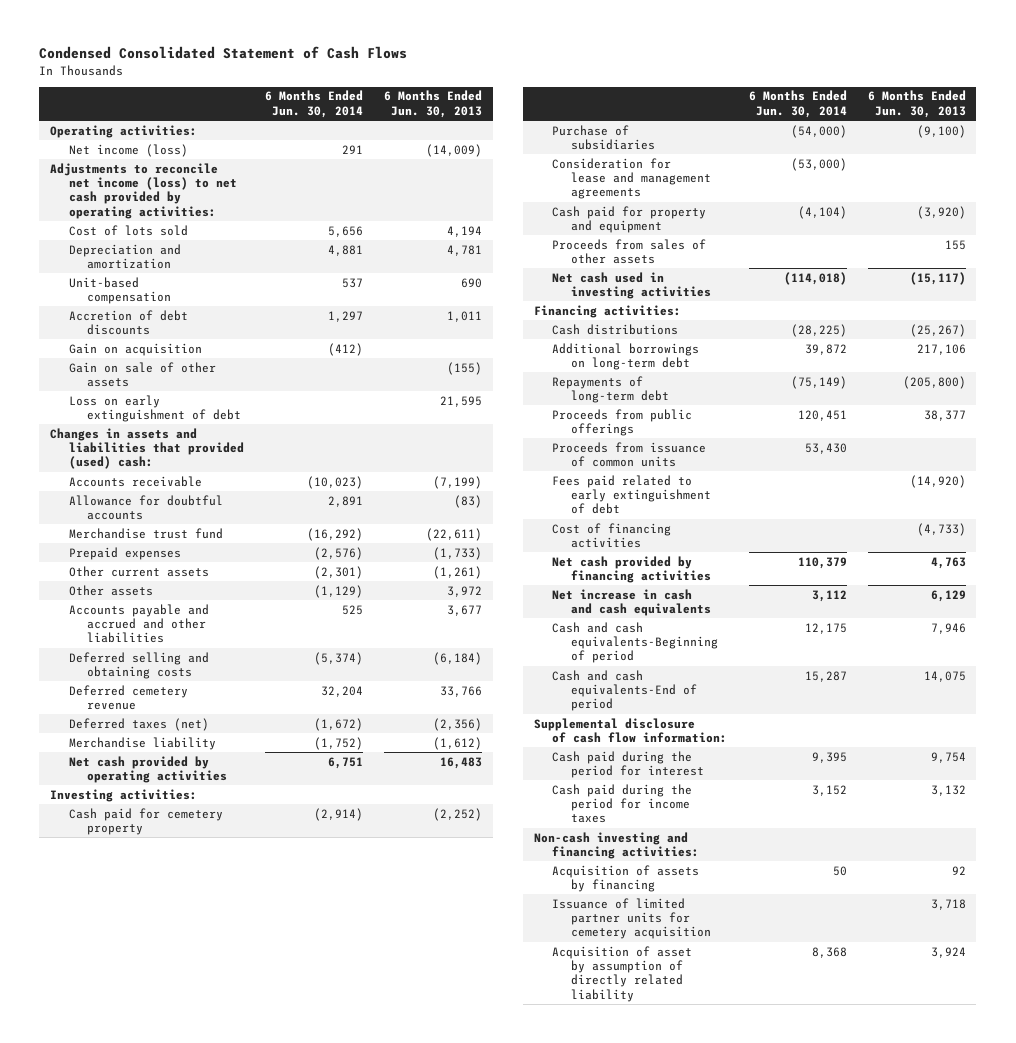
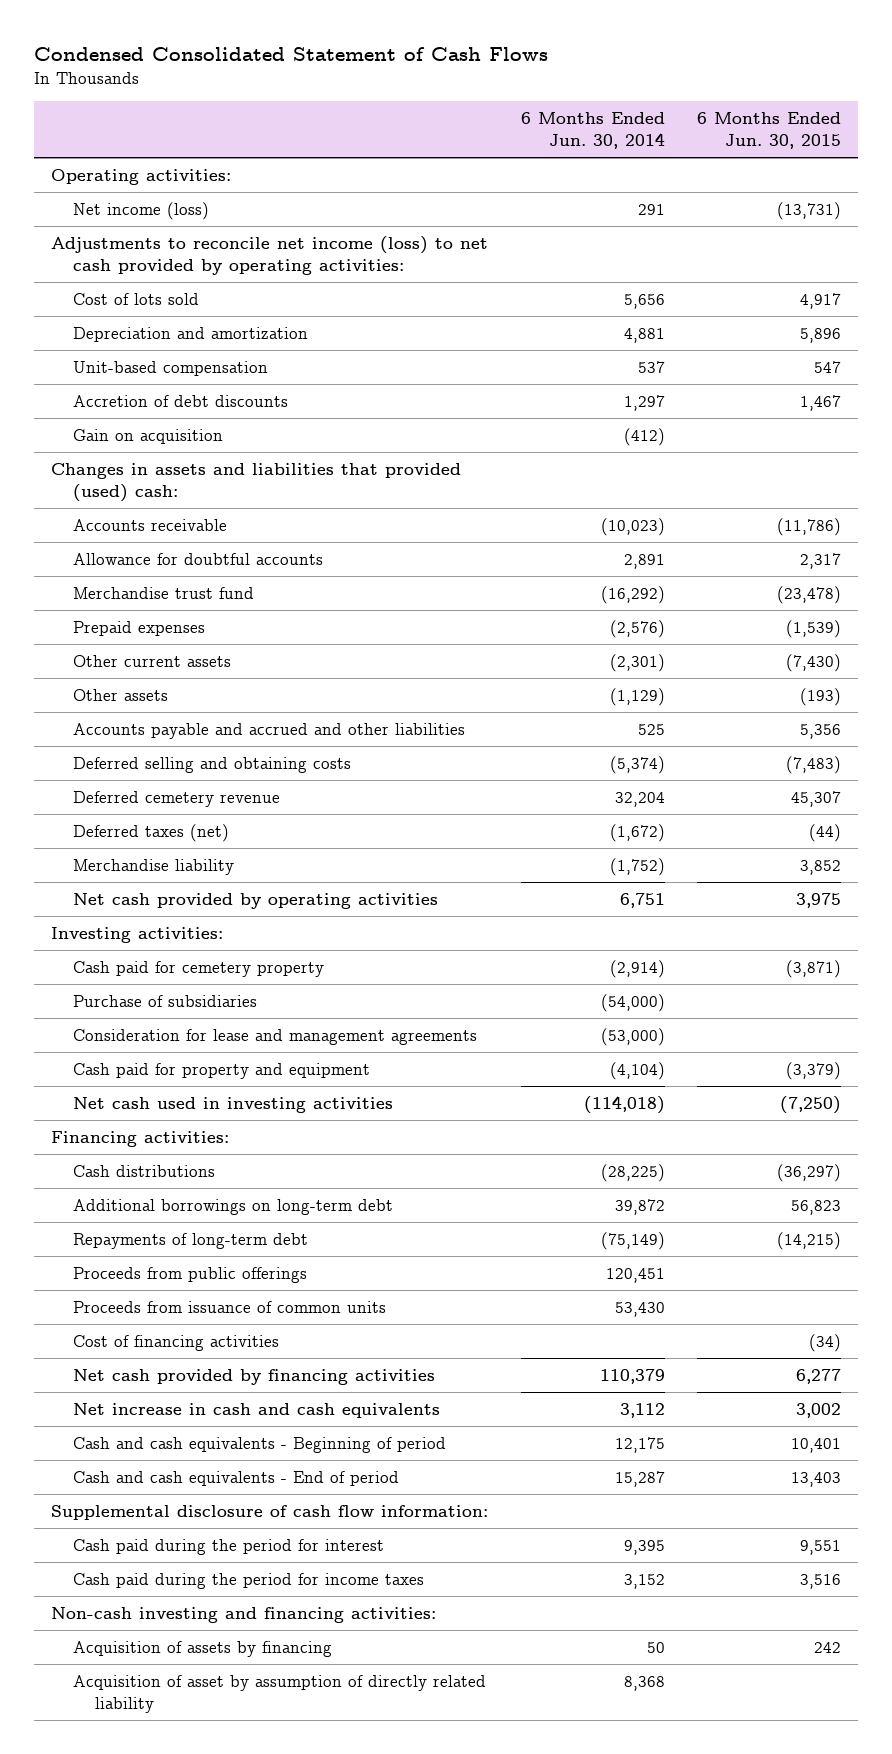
- | 6 Months Ended Jun. 30, 2014 | 6 Months Ended Jun. 30, 2013
+ | 6 Months Ended Jun. 30, 2014 | 6 Months Ended Jun. 30, 2015
- Gain on sale of other assets | | (155)
- Loss on early extinguishment of debt | | 21,595
- Proceeds from sales of other assets | | 155
- Fees paid related to early extinguishment of debt | | (14,920)
- Cash and cash equivalents-Beginning of period | 12,175 | 7,946
- Cash and cash equivalents-End of period | 15,287 | 14,075
+ Cash and cash equivalents - Beginning of period | 12,175 | 10,401
+ Cash and cash equivalents - End of period | 15,287 | 13,403
- Issuance of limited partner units for cemetery acquisition | | 3,718

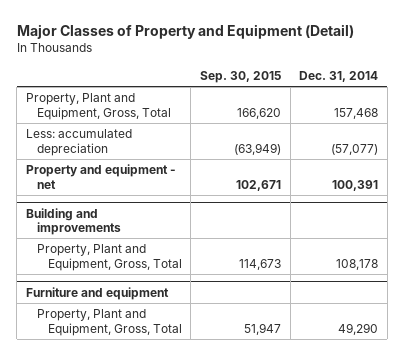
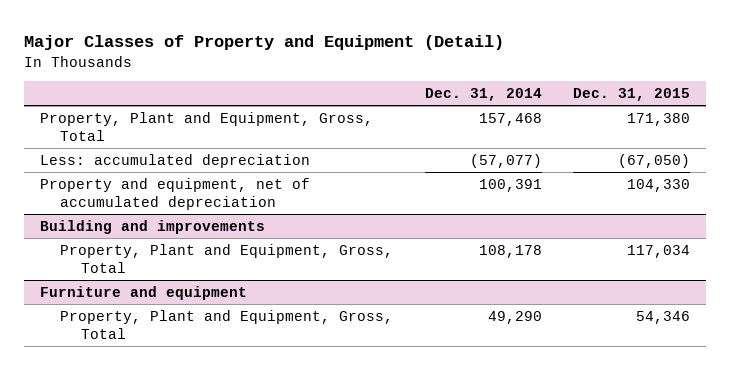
- | Sep. 30, 2015 | Dec. 31, 2014
+ | Dec. 31, 2014 | Dec. 31, 2015
- Property and equipment - net | 102,671 | 100,391
+ Property and equipment, net of accumulated depreciation | 100,391 | 104,330

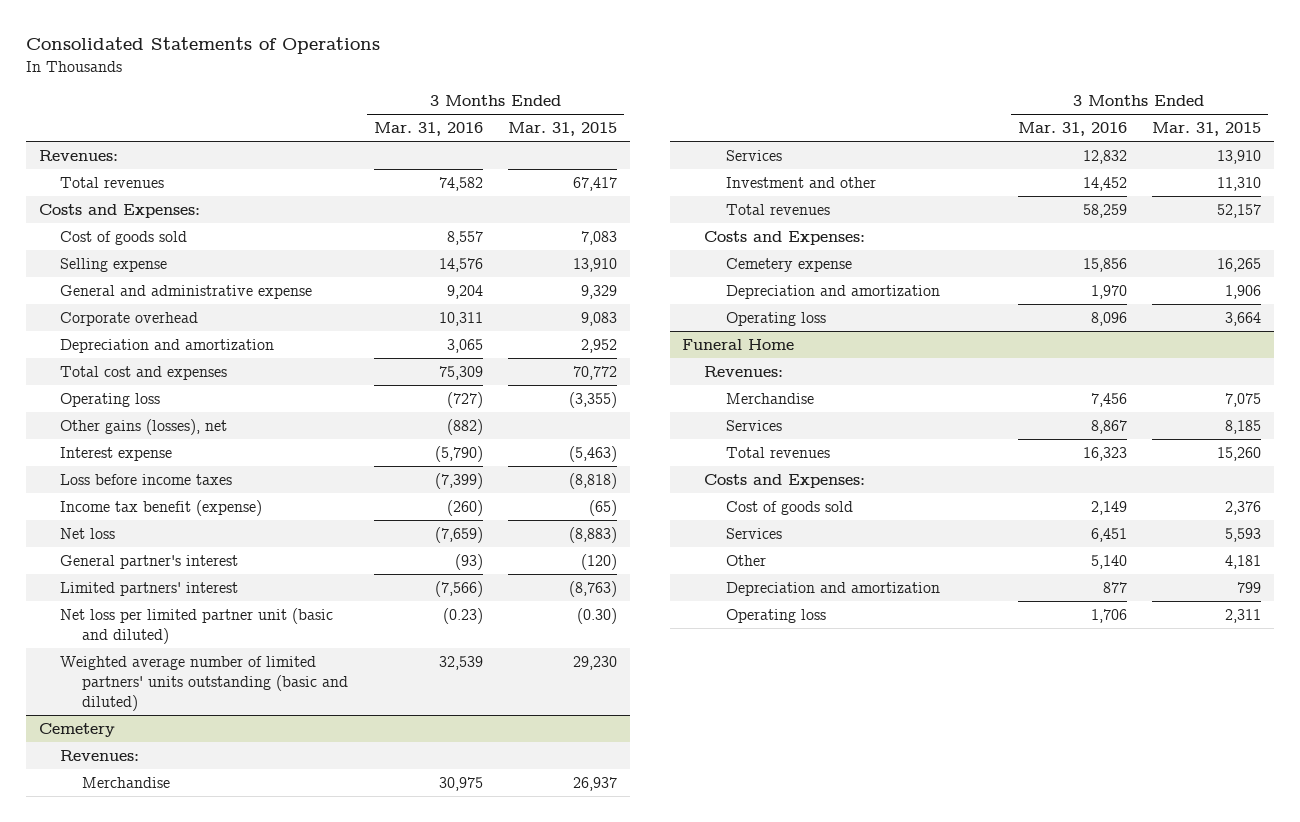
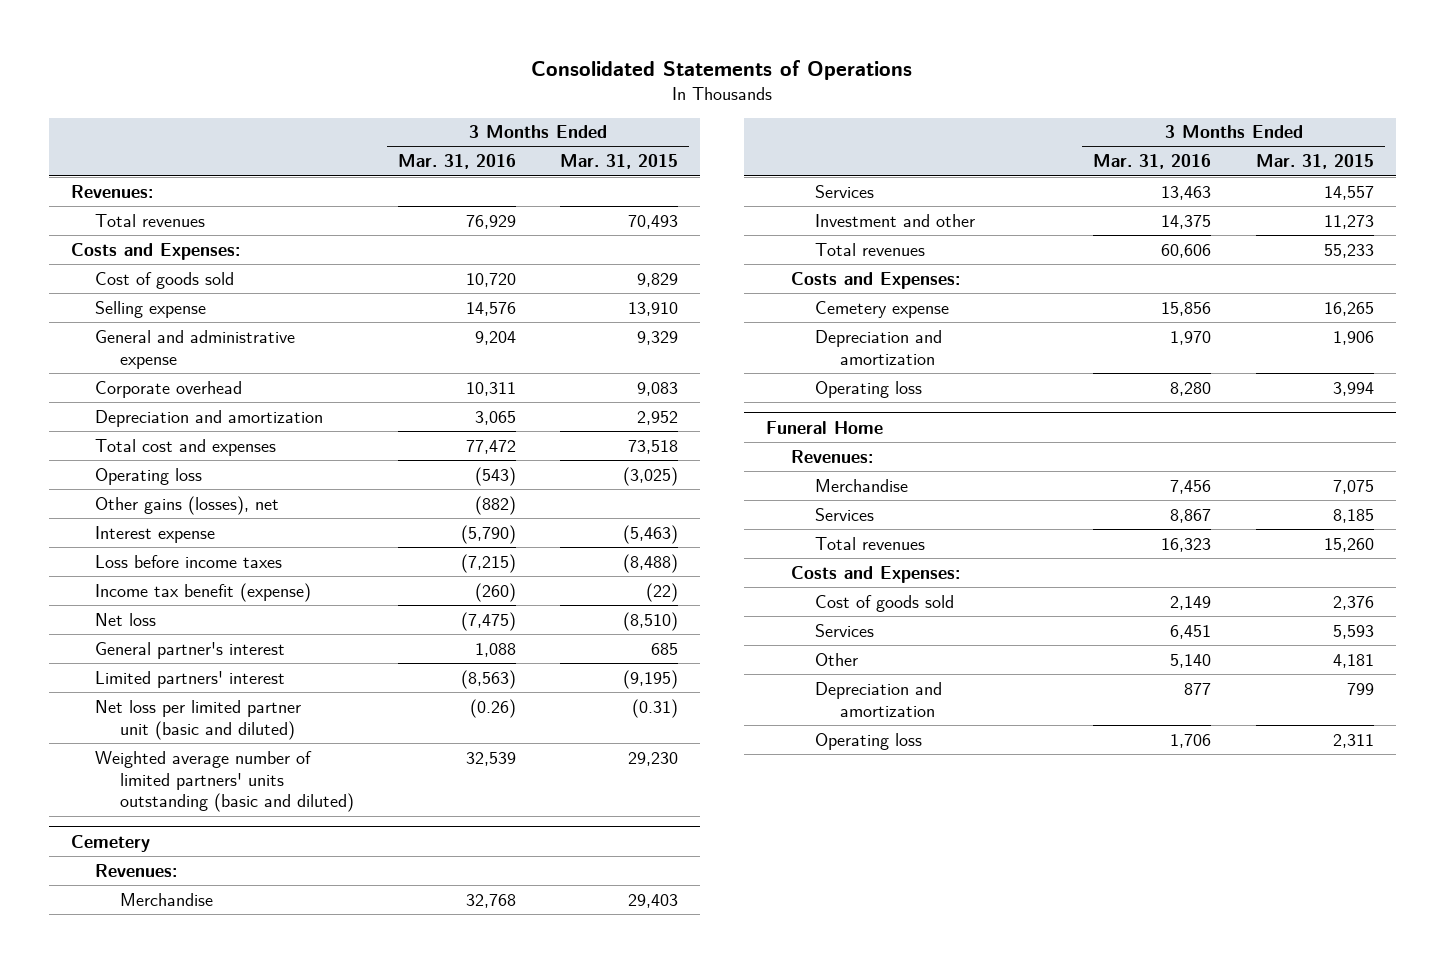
- Total revenues | 74,582 | 67,417
+ Total revenues | 76,929 | 70,493
- Cost of goods sold | 8,557 | 7,083
+ Cost of goods sold | 10,720 | 9,829
- Total cost and expenses | 75,309 | 70,772
- Operating loss | (727) | (3,355)
+ Total cost and expenses | 77,472 | 73,518
+ Operating loss | (543) | (3,025)
- Loss before income taxes | (7,399) | (8,818)
- Income tax benefit (expense) | (260) | (65)
- Net loss | (7,659) | (8,883)
- General partner's interest | (93) | (120)
- Limited partners' interest | (7,566) | (8,763)
- Net loss per limited partner unit (basic and diluted) | (0.23) | (0.30)
+ Loss before income taxes | (7,215) | (8,488)
+ Income tax benefit (expense) | (260) | (22)
+ Net loss | (7,475) | (8,510)
+ General partner's interest | 1,088 | 685
+ Limited partners' interest | (8,563) | (9,195)
+ Net loss per limited partner unit (basic and diluted) | (0.26) | (0.31)
@ Cemetery
- Merchandise | 30,975 | 26,937
- Services | 12,832 | 13,910
- Investment and other | 14,452 | 11,310
- Total revenues | 58,259 | 52,157
+ Merchandise | 32,768 | 29,403
+ Services | 13,463 | 14,557
+ Investment and other | 14,375 | 11,273
+ Total revenues | 60,606 | 55,233
- Operating loss | 8,096 | 3,664
+ Operating loss | 8,280 | 3,994

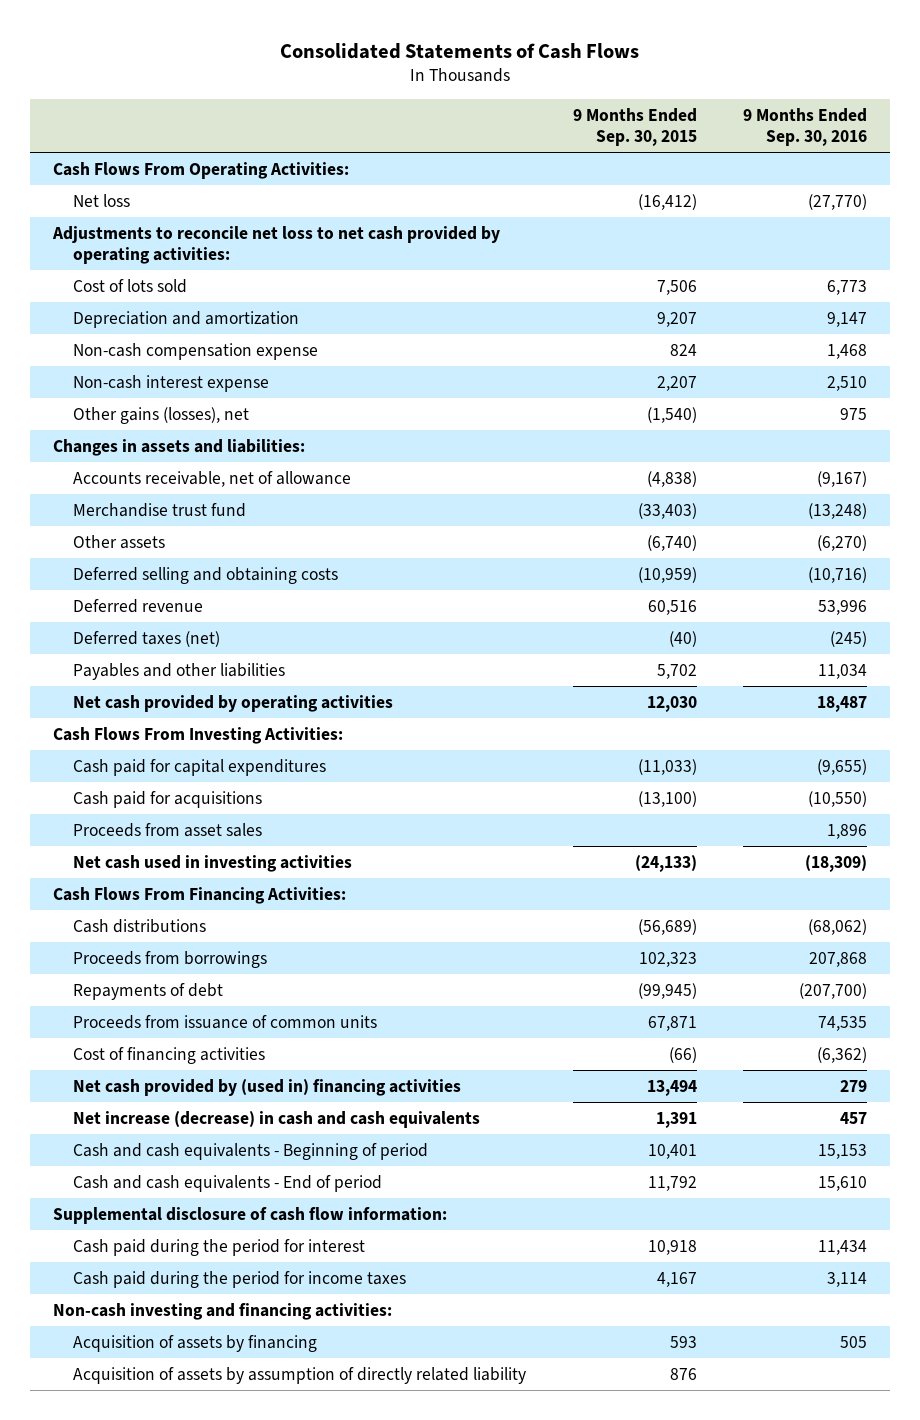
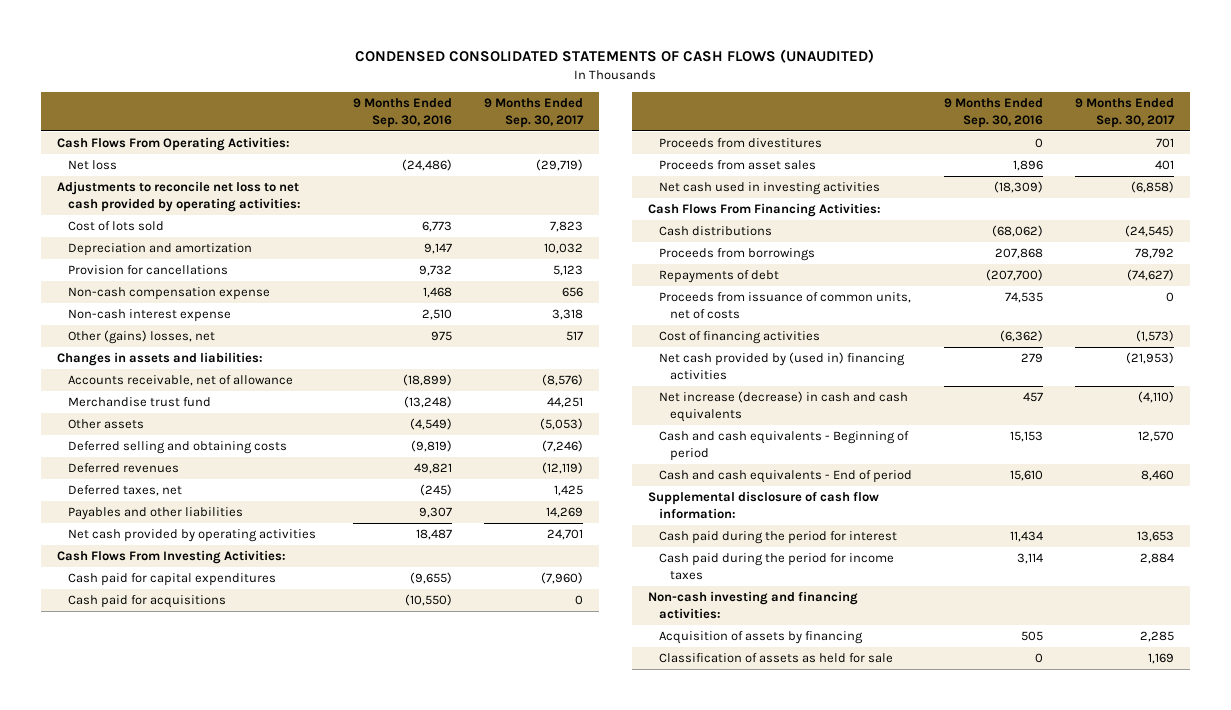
- Consolidated Statements of Cash Flows
+ CONDENSED CONSOLIDATED STATEMENTS OF CASH FLOWS (UNAUDITED)
- | 9 Months Ended Sep. 30, 2015 | 9 Months Ended Sep. 30, 2016
+ | 9 Months Ended Sep. 30, 2016 | 9 Months Ended Sep. 30, 2017
- Net loss | (16,412) | (27,770)
+ Net loss | (24,486) | (29,719)
+ Provision for cancellations | 9,732 | 5,123
- Other gains (losses), net | (1,540) | 975
+ Other (gains) losses, net | 975 | 517
- Accounts receivable, net of allowance | (4,838) | (9,167)
+ Accounts receivable, net of allowance | (18,899) | (8,576)
- Other assets | (6,740) | (6,270)
- Deferred selling and obtaining costs | (10,959) | (10,716)
- Deferred revenue | 60,516 | 53,996
- Deferred taxes (net) | (40) | (245)
- Payables and other liabilities | 5,702 | 11,034
+ Other assets | (4,549) | (5,053)
+ Deferred selling and obtaining costs | (9,819) | (7,246)
+ Deferred revenues | 49,821 | (12,119)
+ Deferred taxes, net | (245) | 1,425
+ Payables and other liabilities | 9,307 | 14,269
+ Proceeds from divestitures | 0 | 701
- Proceeds from issuance of common units | 67,871 | 74,535
+ Proceeds from issuance of common units, net of costs | 74,535 | 0
- Acquisition of assets by assumption of directly related liability | 876 |
+ Classification of assets as held for sale | 0 | 1,169

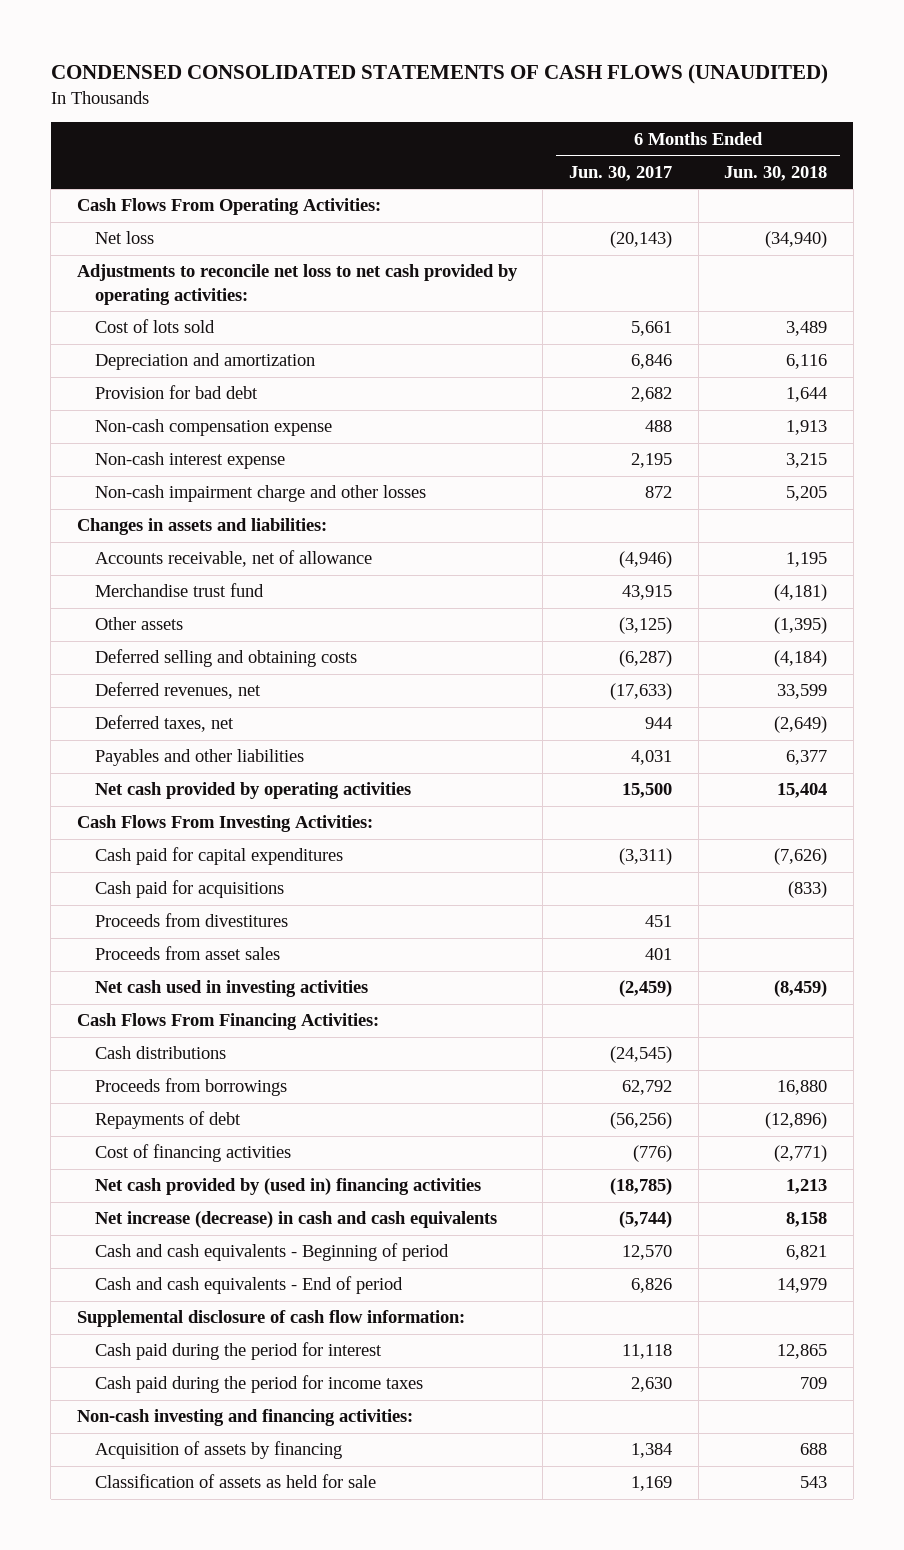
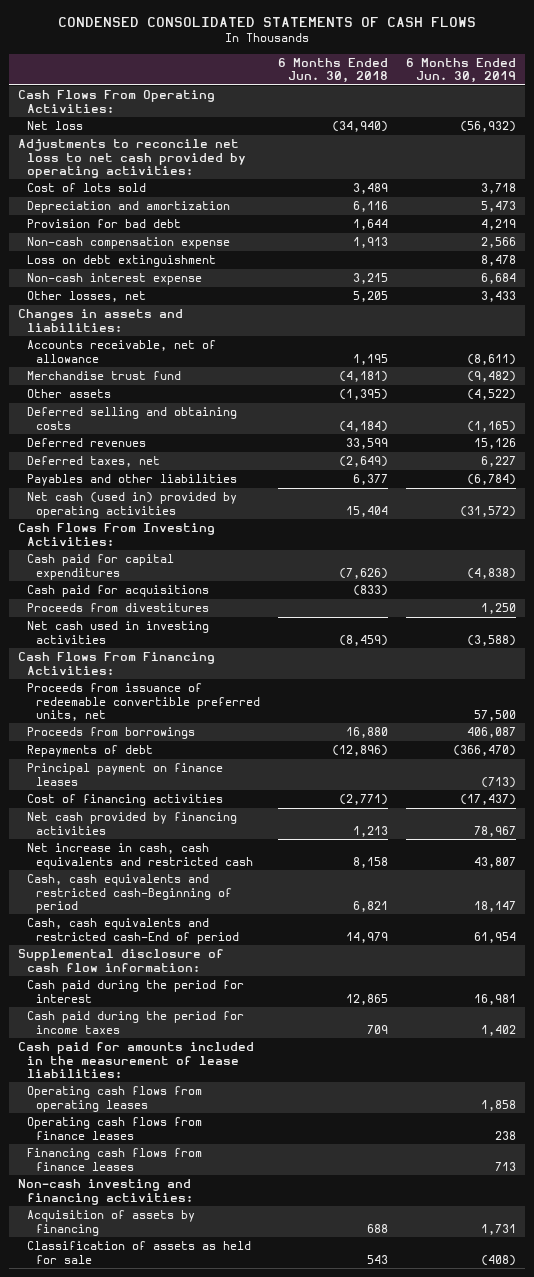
- CONDENSED CONSOLIDATED STATEMENTS OF CASH FLOWS (UNAUDITED)
+ CONDENSED CONSOLIDATED STATEMENTS OF CASH FLOWS
- | 6 Months Ended Jun. 30, 2017 | 6 Months Ended Jun. 30, 2018
+ | 6 Months Ended Jun. 30, 2018 | 6 Months Ended Jun. 30, 2019
+ Loss on debt extinguishment | | 8,478
- Non-cash impairment charge and other losses | 872 | 5,205
+ Other losses, net | 5,205 | 3,433
- Deferred revenues, net | (17,633) | 33,599
+ Deferred revenues | 33,599 | 15,126
- Net cash provided by operating activities | 15,500 | 15,404
+ Net cash (used in) provided by operating activities | 15,404 | (31,572)
- Proceeds from asset sales | 401 |
- Cash distributions | (24,545) |
+ Proceeds from issuance of redeemable convertible preferred units, net | | 57,500
+ Principal payment on finance leases | | (713)
- Net cash provided by (used in) financing activities | (18,785) | 1,213
- Net increase (decrease) in cash and cash equivalents | (5,744) | 8,158
- Cash and cash equivalents - Beginning of period | 12,570 | 6,821
- Cash and cash equivalents - End of period | 6,826 | 14,979
+ Net cash provided by financing activities | 1,213 | 78,967
+ Net increase in cash, cash equivalents and restricted cash | 8,158 | 43,807
+ Cash, cash equivalents and restricted cash-Beginning of period | 6,821 | 18,147
+ Cash, cash equivalents and restricted cash-End of period | 14,979 | 61,954
+ Cash paid for amounts included in the measurement of lease liabilities:
+ Operating cash flows from operating leases | | 1,858
+ Operating cash flows from finance leases | | 238
+ Financing cash flows from finance leases | | 713

